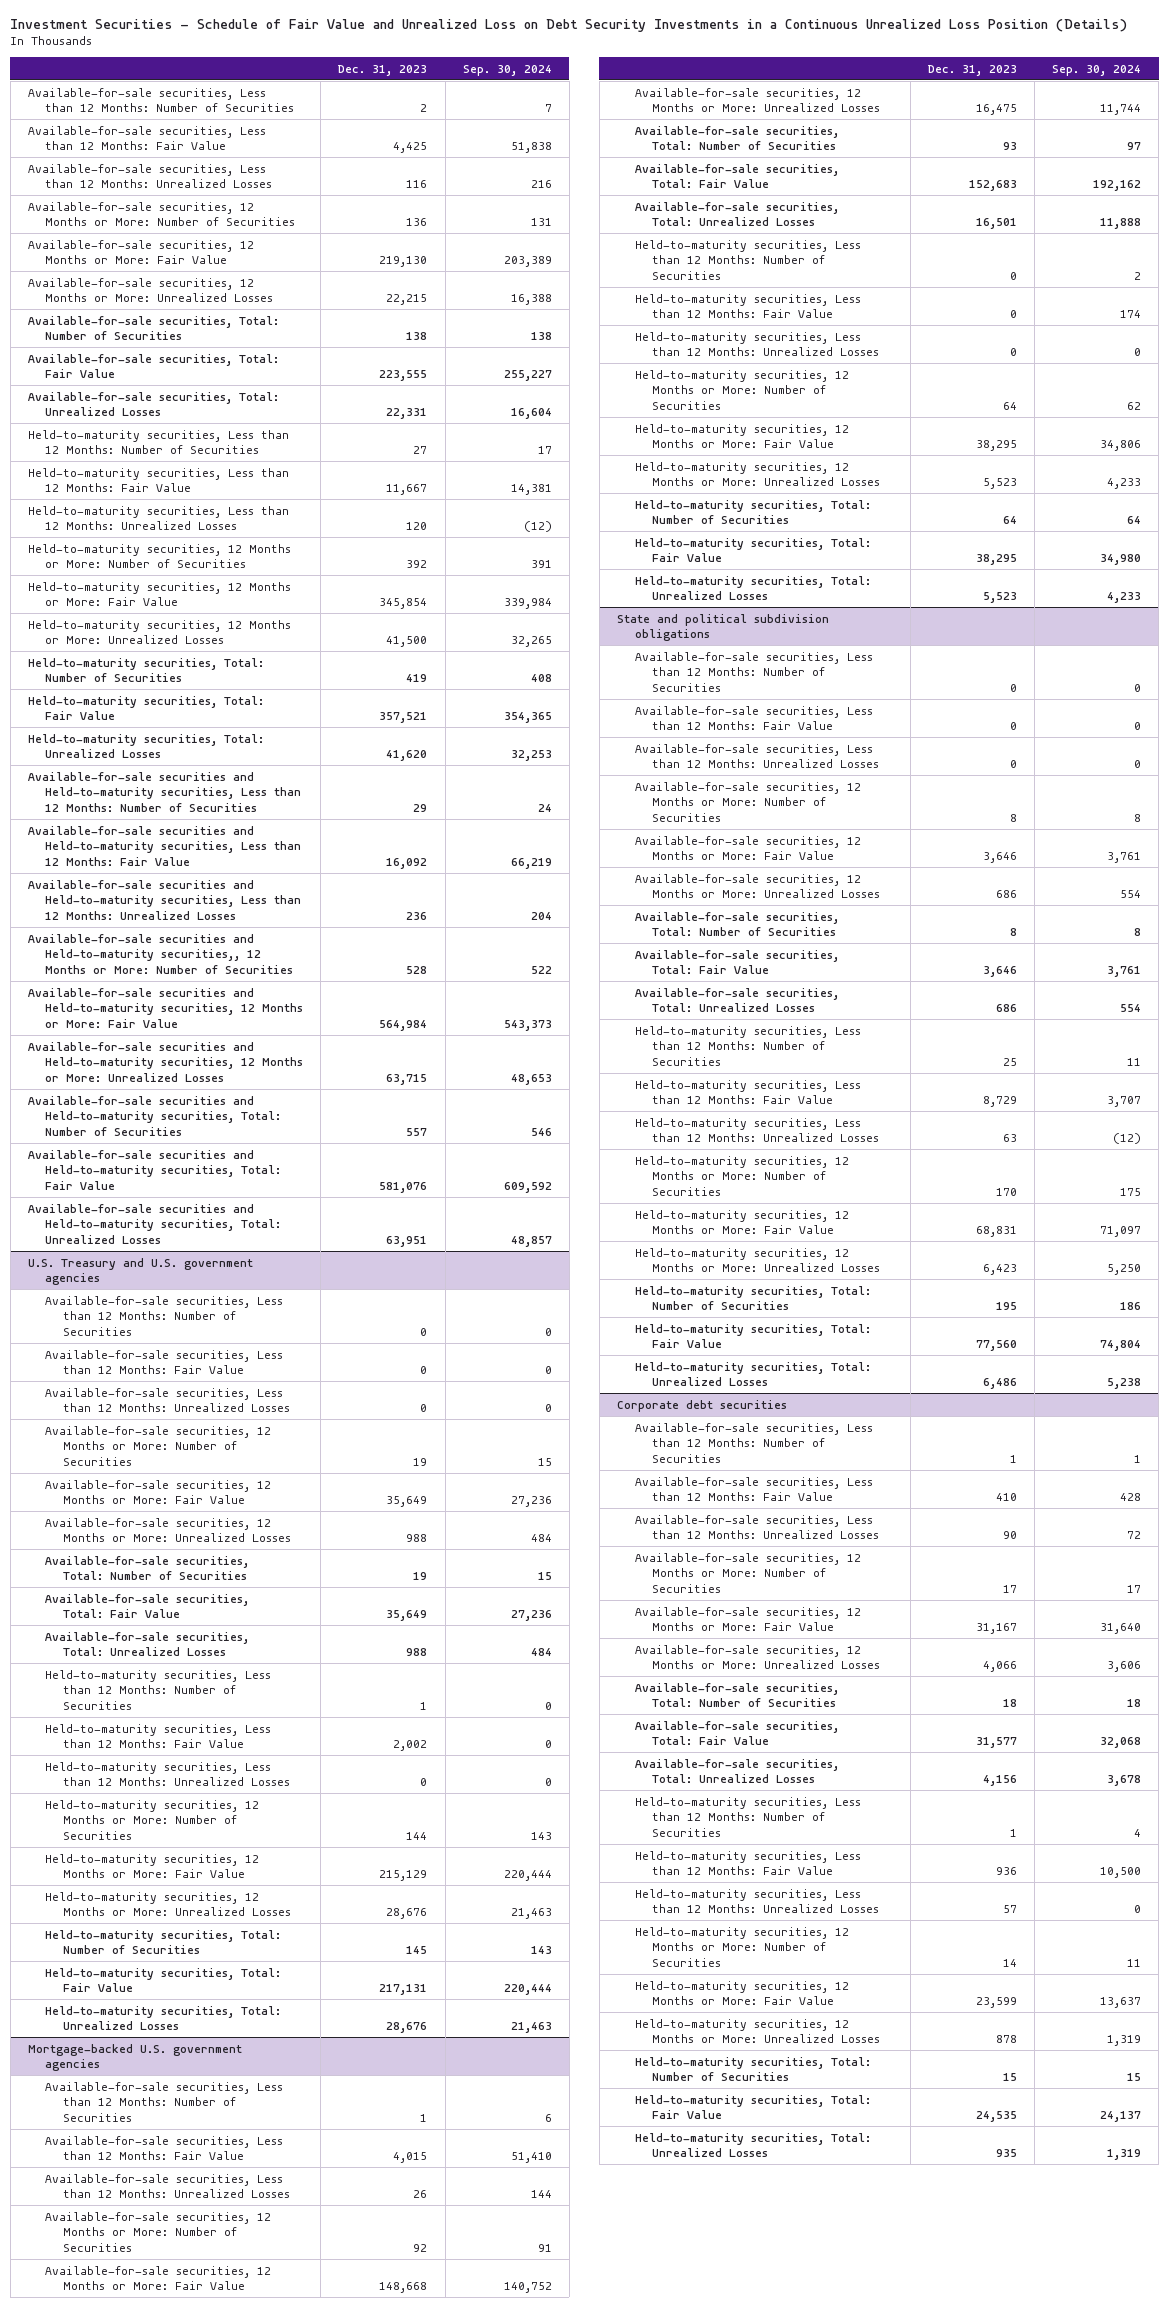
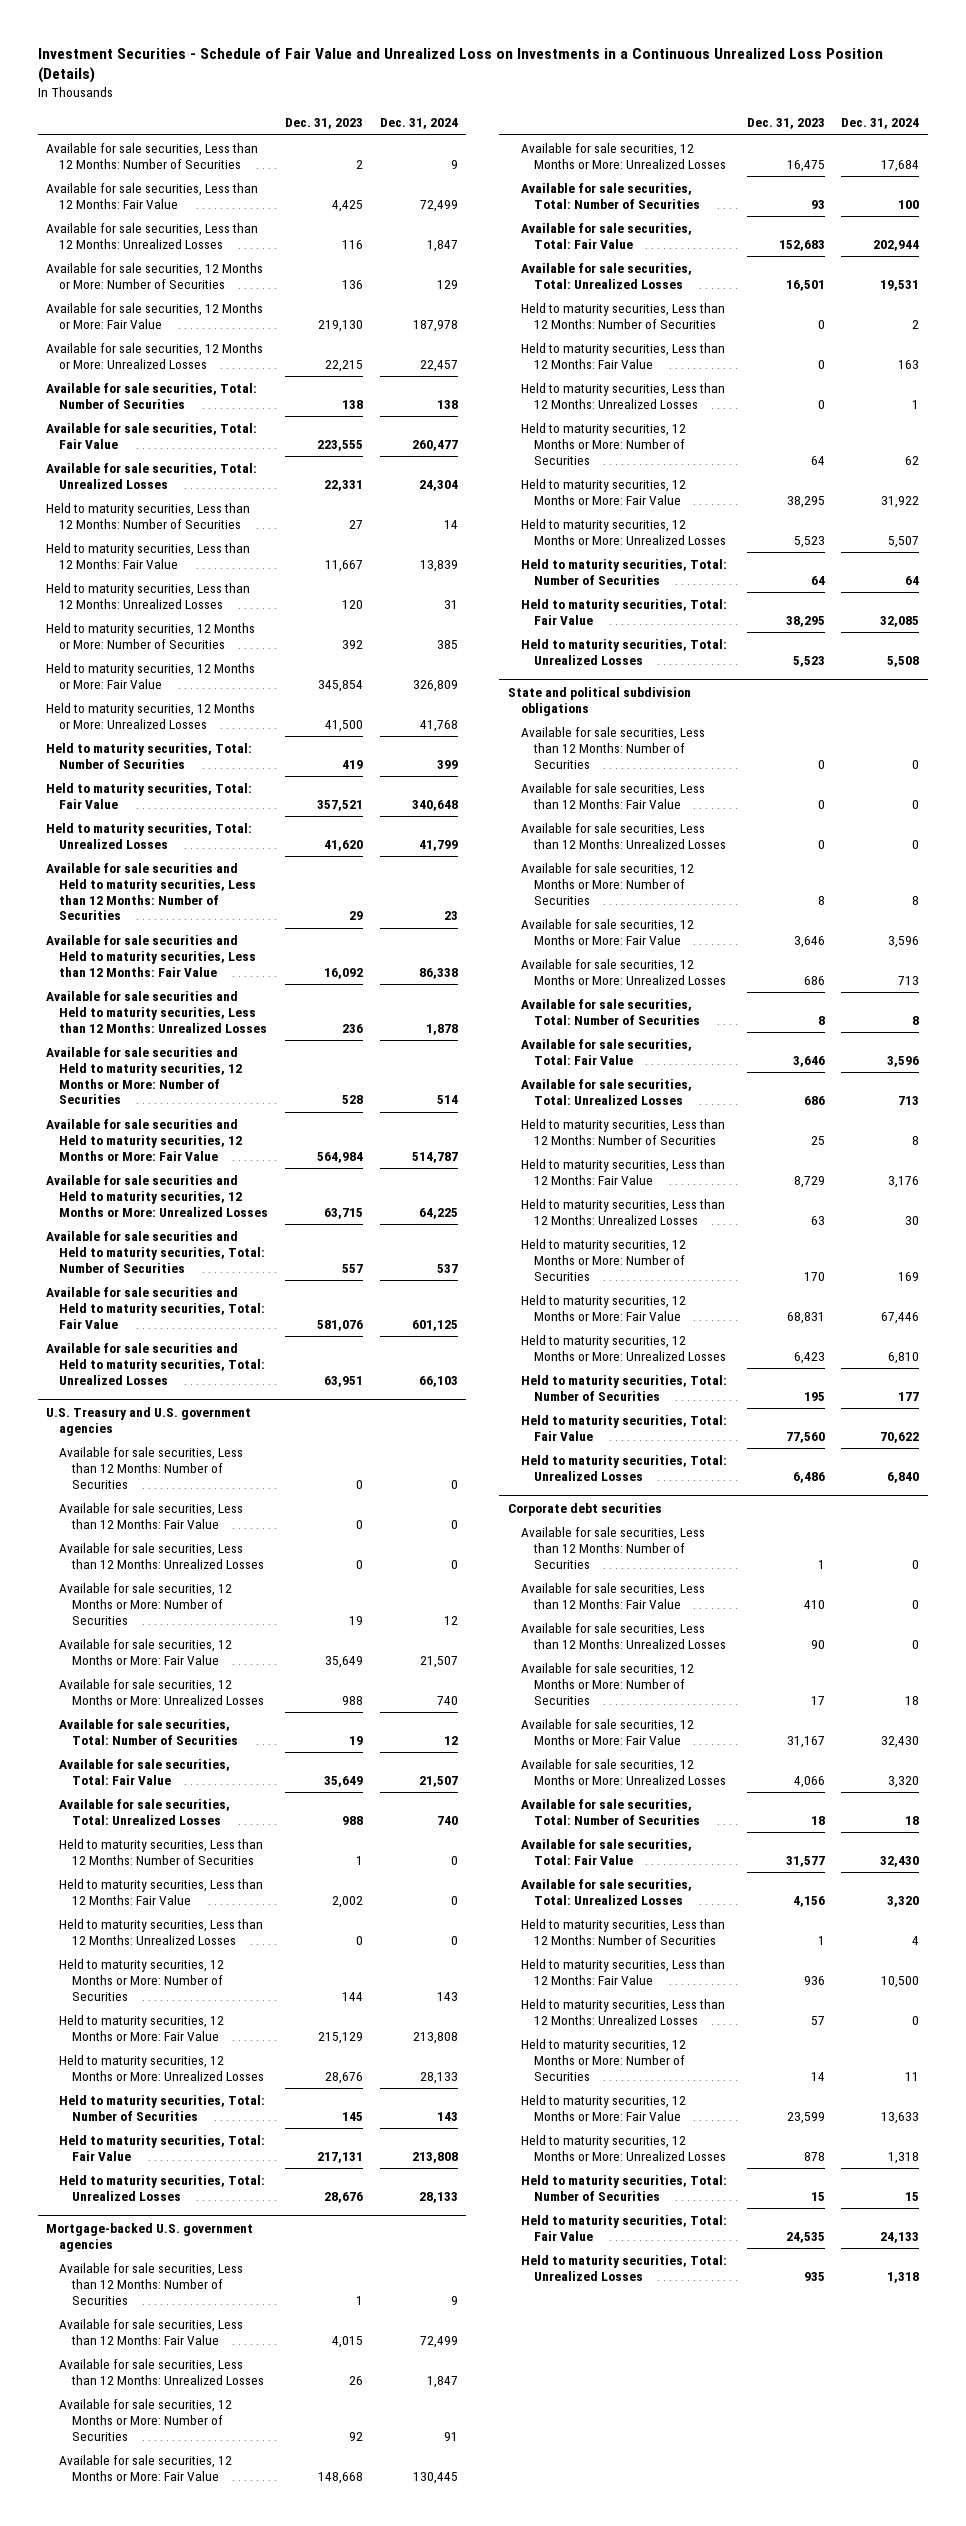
- Investment Securities - Schedule of Fair Value and Unrealized Loss on Debt Security Investments in a Continuous Unrealized Loss Position (Details)
+ Investment Securities - Schedule of Fair Value and Unrealized Loss on Investments in a Continuous Unrealized Loss Position (Details)
- | Dec. 31, 2023 | Sep. 30, 2024
+ | Dec. 31, 2023 | Dec. 31, 2024
- Available-for-sale securities, Less than 12 Months: Number of Securities | 2 | 7
- Available-for-sale securities, Less than 12 Months: Fair Value | 4,425 | 51,838
- Available-for-sale securities, Less than 12 Months: Unrealized Losses | 116 | 216
- Available-for-sale securities, 12 Months or More: Number of Securities | 136 | 131
- Available-for-sale securities, 12 Months or More: Fair Value | 219,130 | 203,389
- Available-for-sale securities, 12 Months or More: Unrealized Losses | 22,215 | 16,388
- Available-for-sale securities, Total: Number of Securities | 138 | 138
- Available-for-sale securities, Total: Fair Value | 223,555 | 255,227
- Available-for-sale securities, Total: Unrealized Losses | 22,331 | 16,604
- Held-to-maturity securities, Less than 12 Months: Number of Securities | 27 | 17
- Held-to-maturity securities, Less than 12 Months: Fair Value | 11,667 | 14,381
- Held-to-maturity securities, Less than 12 Months: Unrealized Losses | 120 | (12)
- Held-to-maturity securities, 12 Months or More: Number of Securities | 392 | 391
- Held-to-maturity securities, 12 Months or More: Fair Value | 345,854 | 339,984
- Held-to-maturity securities, 12 Months or More: Unrealized Losses | 41,500 | 32,265
- Held-to-maturity securities, Total: Number of Securities | 419 | 408
- Held-to-maturity securities, Total: Fair Value | 357,521 | 354,365
- Held-to-maturity securities, Total: Unrealized Losses | 41,620 | 32,253
- Available-for-sale securities and Held-to-maturity securities, Less than 12 Months: Number of Securities | 29 | 24
- Available-for-sale securities and Held-to-maturity securities, Less than 12 Months: Fair Value | 16,092 | 66,219
- Available-for-sale securities and Held-to-maturity securities, Less than 12 Months: Unrealized Losses | 236 | 204
- Available-for-sale securities and Held-to-maturity securities,, 12 Months or More: Number of Securities | 528 | 522
- Available-for-sale securities and Held-to-maturity securities, 12 Months or More: Fair Value | 564,984 | 543,373
- Available-for-sale securities and Held-to-maturity securities, 12 Months or More: Unrealized Losses | 63,715 | 48,653
- Available-for-sale securities and Held-to-maturity securities, Total: Number of Securities | 557 | 546
- Available-for-sale securities and Held-to-maturity securities, Total: Fair Value | 581,076 | 609,592
- Available-for-sale securities and Held-to-maturity securities, Total: Unrealized Losses | 63,951 | 48,857
+ Available for sale securities, Less than 12 Months: Number of Securities | 2 | 9
+ Available for sale securities, Less than 12 Months: Fair Value | 4,425 | 72,499
+ Available for sale securities, Less than 12 Months: Unrealized Losses | 116 | 1,847
+ Available for sale securities, 12 Months or More: Number of Securities | 136 | 129
+ Available for sale securities, 12 Months or More: Fair Value | 219,130 | 187,978
+ Available for sale securities, 12 Months or More: Unrealized Losses | 22,215 | 22,457
+ Available for sale securities, Total: Number of Securities | 138 | 138
+ Available for sale securities, Total: Fair Value | 223,555 | 260,477
+ Available for sale securities, Total: Unrealized Losses | 22,331 | 24,304
+ Held to maturity securities, Less than 12 Months: Number of Securities | 27 | 14
+ Held to maturity securities, Less than 12 Months: Fair Value | 11,667 | 13,839
+ Held to maturity securities, Less than 12 Months: Unrealized Losses | 120 | 31
+ Held to maturity securities, 12 Months or More: Number of Securities | 392 | 385
+ Held to maturity securities, 12 Months or More: Fair Value | 345,854 | 326,809
+ Held to maturity securities, 12 Months or More: Unrealized Losses | 41,500 | 41,768
+ Held to maturity securities, Total: Number of Securities | 419 | 399
+ Held to maturity securities, Total: Fair Value | 357,521 | 340,648
+ Held to maturity securities, Total: Unrealized Losses | 41,620 | 41,799
+ Available for sale securities and Held to maturity securities, Less than 12 Months: Number of Securities | 29 | 23
+ Available for sale securities and Held to maturity securities, Less than 12 Months: Fair Value | 16,092 | 86,338
+ Available for sale securities and Held to maturity securities, Less than 12 Months: Unrealized Losses | 236 | 1,878
+ Available for sale securities and Held to maturity securities, 12 Months or More: Number of Securities | 528 | 514
+ Available for sale securities and Held to maturity securities, 12 Months or More: Fair Value | 564,984 | 514,787
+ Available for sale securities and Held to maturity securities, 12 Months or More: Unrealized Losses | 63,715 | 64,225
+ Available for sale securities and Held to maturity securities, Total: Number of Securities | 557 | 537
+ Available for sale securities and Held to maturity securities, Total: Fair Value | 581,076 | 601,125
+ Available for sale securities and Held to maturity securities, Total: Unrealized Losses | 63,951 | 66,103
@ U.S. Treasury and U.S. government agencies
- Available-for-sale securities, Less than 12 Months: Number of Securities | 0 | 0
- Available-for-sale securities, Less than 12 Months: Fair Value | 0 | 0
- Available-for-sale securities, Less than 12 Months: Unrealized Losses | 0 | 0
- Available-for-sale securities, 12 Months or More: Number of Securities | 19 | 15
- Available-for-sale securities, 12 Months or More: Fair Value | 35,649 | 27,236
- Available-for-sale securities, 12 Months or More: Unrealized Losses | 988 | 484
- Available-for-sale securities, Total: Number of Securities | 19 | 15
- Available-for-sale securities, Total: Fair Value | 35,649 | 27,236
- Available-for-sale securities, Total: Unrealized Losses | 988 | 484
- Held-to-maturity securities, Less than 12 Months: Number of Securities | 1 | 0
- Held-to-maturity securities, Less than 12 Months: Fair Value | 2,002 | 0
- Held-to-maturity securities, Less than 12 Months: Unrealized Losses | 0 | 0
- Held-to-maturity securities, 12 Months or More: Number of Securities | 144 | 143
- Held-to-maturity securities, 12 Months or More: Fair Value | 215,129 | 220,444
- Held-to-maturity securities, 12 Months or More: Unrealized Losses | 28,676 | 21,463
- Held-to-maturity securities, Total: Number of Securities | 145 | 143
- Held-to-maturity securities, Total: Fair Value | 217,131 | 220,444
- Held-to-maturity securities, Total: Unrealized Losses | 28,676 | 21,463
+ Available for sale securities, Less than 12 Months: Number of Securities | 0 | 0
+ Available for sale securities, Less than 12 Months: Fair Value | 0 | 0
+ Available for sale securities, Less than 12 Months: Unrealized Losses | 0 | 0
+ Available for sale securities, 12 Months or More: Number of Securities | 19 | 12
+ Available for sale securities, 12 Months or More: Fair Value | 35,649 | 21,507
+ Available for sale securities, 12 Months or More: Unrealized Losses | 988 | 740
+ Available for sale securities, Total: Number of Securities | 19 | 12
+ Available for sale securities, Total: Fair Value | 35,649 | 21,507
+ Available for sale securities, Total: Unrealized Losses | 988 | 740
+ Held to maturity securities, Less than 12 Months: Number of Securities | 1 | 0
+ Held to maturity securities, Less than 12 Months: Fair Value | 2,002 | 0
+ Held to maturity securities, Less than 12 Months: Unrealized Losses | 0 | 0
+ Held to maturity securities, 12 Months or More: Number of Securities | 144 | 143
+ Held to maturity securities, 12 Months or More: Fair Value | 215,129 | 213,808
+ Held to maturity securities, 12 Months or More: Unrealized Losses | 28,676 | 28,133
+ Held to maturity securities, Total: Number of Securities | 145 | 143
+ Held to maturity securities, Total: Fair Value | 217,131 | 213,808
+ Held to maturity securities, Total: Unrealized Losses | 28,676 | 28,133
@ Mortgage-backed U.S. government agencies
- Available-for-sale securities, Less than 12 Months: Number of Securities | 1 | 6
- Available-for-sale securities, Less than 12 Months: Fair Value | 4,015 | 51,410
- Available-for-sale securities, Less than 12 Months: Unrealized Losses | 26 | 144
- Available-for-sale securities, 12 Months or More: Number of Securities | 92 | 91
- Available-for-sale securities, 12 Months or More: Fair Value | 148,668 | 140,752
- Available-for-sale securities, 12 Months or More: Unrealized Losses | 16,475 | 11,744
- Available-for-sale securities, Total: Number of Securities | 93 | 97
- Available-for-sale securities, Total: Fair Value | 152,683 | 192,162
- Available-for-sale securities, Total: Unrealized Losses | 16,501 | 11,888
- Held-to-maturity securities, Less than 12 Months: Number of Securities | 0 | 2
- Held-to-maturity securities, Less than 12 Months: Fair Value | 0 | 174
- Held-to-maturity securities, Less than 12 Months: Unrealized Losses | 0 | 0
- Held-to-maturity securities, 12 Months or More: Number of Securities | 64 | 62
- Held-to-maturity securities, 12 Months or More: Fair Value | 38,295 | 34,806
- Held-to-maturity securities, 12 Months or More: Unrealized Losses | 5,523 | 4,233
- Held-to-maturity securities, Total: Number of Securities | 64 | 64
- Held-to-maturity securities, Total: Fair Value | 38,295 | 34,980
- Held-to-maturity securities, Total: Unrealized Losses | 5,523 | 4,233
+ Available for sale securities, Less than 12 Months: Number of Securities | 1 | 9
+ Available for sale securities, Less than 12 Months: Fair Value | 4,015 | 72,499
+ Available for sale securities, Less than 12 Months: Unrealized Losses | 26 | 1,847
+ Available for sale securities, 12 Months or More: Number of Securities | 92 | 91
+ Available for sale securities, 12 Months or More: Fair Value | 148,668 | 130,445
+ Available for sale securities, 12 Months or More: Unrealized Losses | 16,475 | 17,684
+ Available for sale securities, Total: Number of Securities | 93 | 100
+ Available for sale securities, Total: Fair Value | 152,683 | 202,944
+ Available for sale securities, Total: Unrealized Losses | 16,501 | 19,531
+ Held to maturity securities, Less than 12 Months: Number of Securities | 0 | 2
+ Held to maturity securities, Less than 12 Months: Fair Value | 0 | 163
+ Held to maturity securities, Less than 12 Months: Unrealized Losses | 0 | 1
+ Held to maturity securities, 12 Months or More: Number of Securities | 64 | 62
+ Held to maturity securities, 12 Months or More: Fair Value | 38,295 | 31,922
+ Held to maturity securities, 12 Months or More: Unrealized Losses | 5,523 | 5,507
+ Held to maturity securities, Total: Number of Securities | 64 | 64
+ Held to maturity securities, Total: Fair Value | 38,295 | 32,085
+ Held to maturity securities, Total: Unrealized Losses | 5,523 | 5,508
@ State and political subdivision obligations
- Available-for-sale securities, Less than 12 Months: Number of Securities | 0 | 0
- Available-for-sale securities, Less than 12 Months: Fair Value | 0 | 0
- Available-for-sale securities, Less than 12 Months: Unrealized Losses | 0 | 0
- Available-for-sale securities, 12 Months or More: Number of Securities | 8 | 8
- Available-for-sale securities, 12 Months or More: Fair Value | 3,646 | 3,761
- Available-for-sale securities, 12 Months or More: Unrealized Losses | 686 | 554
- Available-for-sale securities, Total: Number of Securities | 8 | 8
- Available-for-sale securities, Total: Fair Value | 3,646 | 3,761
- Available-for-sale securities, Total: Unrealized Losses | 686 | 554
- Held-to-maturity securities, Less than 12 Months: Number of Securities | 25 | 11
- Held-to-maturity securities, Less than 12 Months: Fair Value | 8,729 | 3,707
- Held-to-maturity securities, Less than 12 Months: Unrealized Losses | 63 | (12)
- Held-to-maturity securities, 12 Months or More: Number of Securities | 170 | 175
- Held-to-maturity securities, 12 Months or More: Fair Value | 68,831 | 71,097
- Held-to-maturity securities, 12 Months or More: Unrealized Losses | 6,423 | 5,250
- Held-to-maturity securities, Total: Number of Securities | 195 | 186
- Held-to-maturity securities, Total: Fair Value | 77,560 | 74,804
- Held-to-maturity securities, Total: Unrealized Losses | 6,486 | 5,238
+ Available for sale securities, Less than 12 Months: Number of Securities | 0 | 0
+ Available for sale securities, Less than 12 Months: Fair Value | 0 | 0
+ Available for sale securities, Less than 12 Months: Unrealized Losses | 0 | 0
+ Available for sale securities, 12 Months or More: Number of Securities | 8 | 8
+ Available for sale securities, 12 Months or More: Fair Value | 3,646 | 3,596
+ Available for sale securities, 12 Months or More: Unrealized Losses | 686 | 713
+ Available for sale securities, Total: Number of Securities | 8 | 8
+ Available for sale securities, Total: Fair Value | 3,646 | 3,596
+ Available for sale securities, Total: Unrealized Losses | 686 | 713
+ Held to maturity securities, Less than 12 Months: Number of Securities | 25 | 8
+ Held to maturity securities, Less than 12 Months: Fair Value | 8,729 | 3,176
+ Held to maturity securities, Less than 12 Months: Unrealized Losses | 63 | 30
+ Held to maturity securities, 12 Months or More: Number of Securities | 170 | 169
+ Held to maturity securities, 12 Months or More: Fair Value | 68,831 | 67,446
+ Held to maturity securities, 12 Months or More: Unrealized Losses | 6,423 | 6,810
+ Held to maturity securities, Total: Number of Securities | 195 | 177
+ Held to maturity securities, Total: Fair Value | 77,560 | 70,622
+ Held to maturity securities, Total: Unrealized Losses | 6,486 | 6,840
@ Corporate debt securities
- Available-for-sale securities, Less than 12 Months: Number of Securities | 1 | 1
- Available-for-sale securities, Less than 12 Months: Fair Value | 410 | 428
- Available-for-sale securities, Less than 12 Months: Unrealized Losses | 90 | 72
- Available-for-sale securities, 12 Months or More: Number of Securities | 17 | 17
- Available-for-sale securities, 12 Months or More: Fair Value | 31,167 | 31,640
- Available-for-sale securities, 12 Months or More: Unrealized Losses | 4,066 | 3,606
- Available-for-sale securities, Total: Number of Securities | 18 | 18
- Available-for-sale securities, Total: Fair Value | 31,577 | 32,068
- Available-for-sale securities, Total: Unrealized Losses | 4,156 | 3,678
- Held-to-maturity securities, Less than 12 Months: Number of Securities | 1 | 4
- Held-to-maturity securities, Less than 12 Months: Fair Value | 936 | 10,500
- Held-to-maturity securities, Less than 12 Months: Unrealized Losses | 57 | 0
- Held-to-maturity securities, 12 Months or More: Number of Securities | 14 | 11
- Held-to-maturity securities, 12 Months or More: Fair Value | 23,599 | 13,637
- Held-to-maturity securities, 12 Months or More: Unrealized Losses | 878 | 1,319
- Held-to-maturity securities, Total: Number of Securities | 15 | 15
- Held-to-maturity securities, Total: Fair Value | 24,535 | 24,137
- Held-to-maturity securities, Total: Unrealized Losses | 935 | 1,319
+ Available for sale securities, Less than 12 Months: Number of Securities | 1 | 0
+ Available for sale securities, Less than 12 Months: Fair Value | 410 | 0
+ Available for sale securities, Less than 12 Months: Unrealized Losses | 90 | 0
+ Available for sale securities, 12 Months or More: Number of Securities | 17 | 18
+ Available for sale securities, 12 Months or More: Fair Value | 31,167 | 32,430
+ Available for sale securities, 12 Months or More: Unrealized Losses | 4,066 | 3,320
+ Available for sale securities, Total: Number of Securities | 18 | 18
+ Available for sale securities, Total: Fair Value | 31,577 | 32,430
+ Available for sale securities, Total: Unrealized Losses | 4,156 | 3,320
+ Held to maturity securities, Less than 12 Months: Number of Securities | 1 | 4
+ Held to maturity securities, Less than 12 Months: Fair Value | 936 | 10,500
+ Held to maturity securities, Less than 12 Months: Unrealized Losses | 57 | 0
+ Held to maturity securities, 12 Months or More: Number of Securities | 14 | 11
+ Held to maturity securities, 12 Months or More: Fair Value | 23,599 | 13,633
+ Held to maturity securities, 12 Months or More: Unrealized Losses | 878 | 1,318
+ Held to maturity securities, Total: Number of Securities | 15 | 15
+ Held to maturity securities, Total: Fair Value | 24,535 | 24,133
+ Held to maturity securities, Total: Unrealized Losses | 935 | 1,318

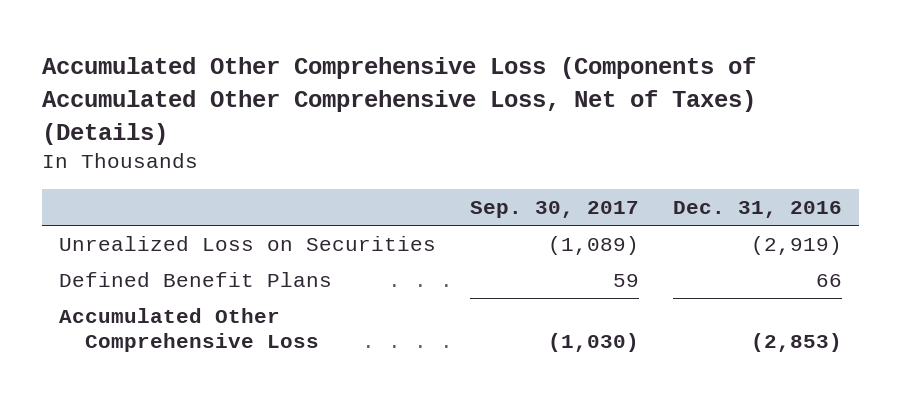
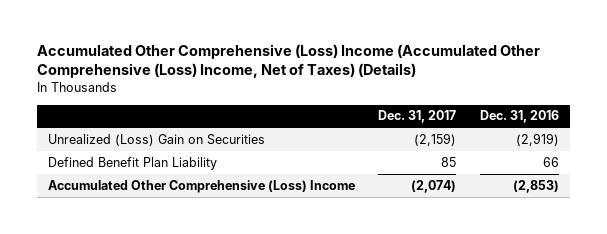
- Accumulated Other Comprehensive Loss (Components of Accumulated Other Comprehensive Loss, Net of Taxes) (Details)
+ Accumulated Other Comprehensive (Loss) Income (Accumulated Other Comprehensive (Loss) Income, Net of Taxes) (Details)
- | Sep. 30, 2017 | Dec. 31, 2016
+ | Dec. 31, 2017 | Dec. 31, 2016
- Unrealized Loss on Securities | (1,089) | (2,919)
- Defined Benefit Plans | 59 | 66
- Accumulated Other Comprehensive Loss | (1,030) | (2,853)
+ Unrealized (Loss) Gain on Securities | (2,159) | (2,919)
+ Defined Benefit Plan Liability | 85 | 66
+ Accumulated Other Comprehensive (Loss) Income | (2,074) | (2,853)

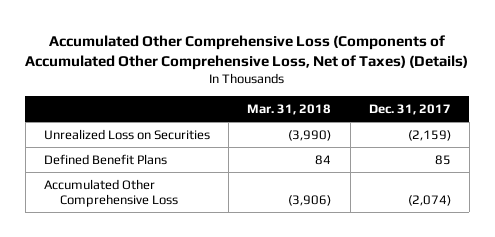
- Accumulated Other Comprehensive (Loss) Income (Accumulated Other Comprehensive (Loss) Income, Net of Taxes) (Details)
+ Accumulated Other Comprehensive Loss (Components of Accumulated Other Comprehensive Loss, Net of Taxes) (Details)
- | Dec. 31, 2017 | Dec. 31, 2016
+ | Mar. 31, 2018 | Dec. 31, 2017
- Unrealized (Loss) Gain on Securities | (2,159) | (2,919)
- Defined Benefit Plan Liability | 85 | 66
- Accumulated Other Comprehensive (Loss) Income | (2,074) | (2,853)
+ Unrealized Loss on Securities | (3,990) | (2,159)
+ Defined Benefit Plans | 84 | 85
+ Accumulated Other Comprehensive Loss | (3,906) | (2,074)

